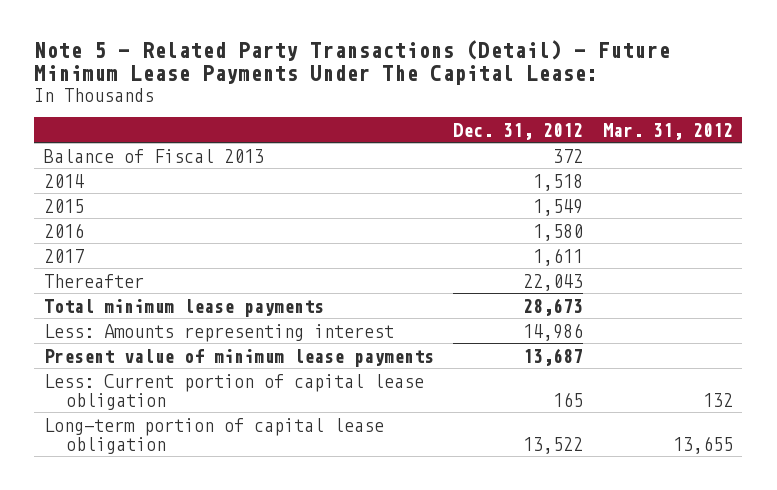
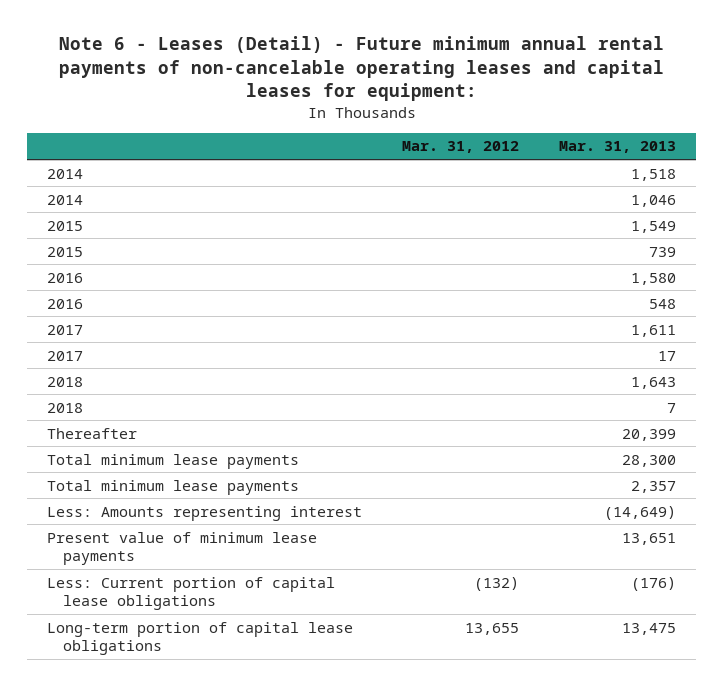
- Note 5 - Related Party Transactions (Detail) - Future Minimum Lease Payments Under The Capital Lease:
+ Note 6 - Leases (Detail) - Future minimum annual rental payments of non-cancelable operating leases and capital leases for equipment:
- | Dec. 31, 2012 | Mar. 31, 2012
+ | Mar. 31, 2012 | Mar. 31, 2013
- Balance of Fiscal 2013 | 372 |
+ 2014 | | 1,046
+ 2015 | | 739
+ 2016 | | 548
+ 2017 | | 17
+ 2018 | | 1,643
+ 2018 | | 7
+ Total minimum lease payments | | 2,357
- Less: Current portion of capital lease obligation | 165 | 132
- Long-term portion of capital lease obligation | 13,522 | 13,655
+ Less: Current portion of capital lease obligations | (132) | (176)
+ Long-term portion of capital lease obligations | 13,655 | 13,475

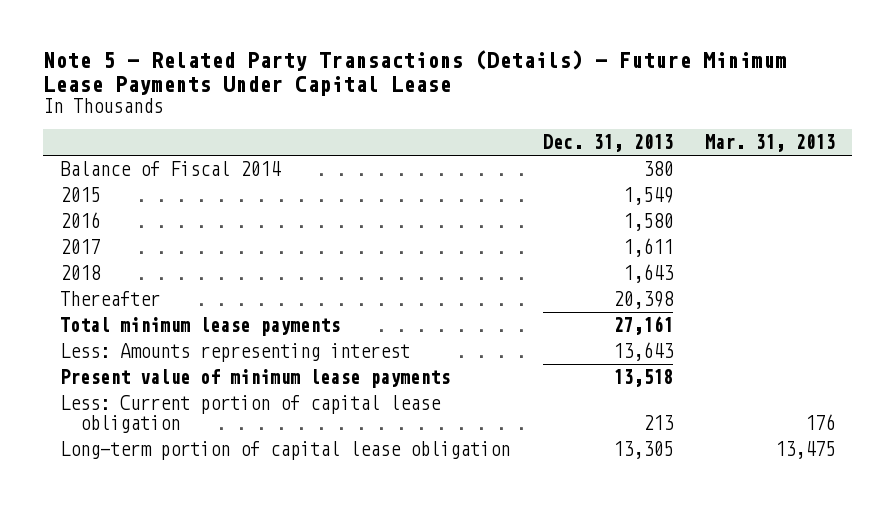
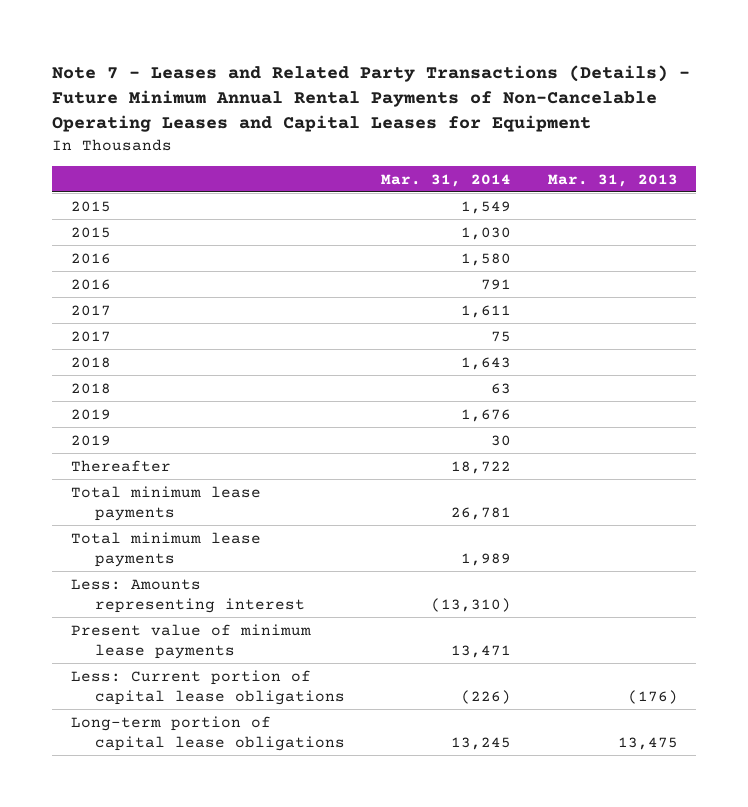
- Note 5 - Related Party Transactions (Details) - Future Minimum Lease Payments Under Capital Lease
+ Note 7 - Leases and Related Party Transactions (Details) - Future Minimum Annual Rental Payments of Non-Cancelable Operating Leases and Capital Leases for Equipment
- | Dec. 31, 2013 | Mar. 31, 2013
+ | Mar. 31, 2014 | Mar. 31, 2013
- Balance of Fiscal 2014 | 380 |
+ 2015 | 1,030 |
+ 2016 | 791 |
+ 2017 | 75 |
+ 2018 | 63 |
+ 2019 | 1,676 |
+ 2019 | 30 |
+ Total minimum lease payments | 1,989 |
- Less: Current portion of capital lease obligation | 213 | 176
- Long-term portion of capital lease obligation | 13,305 | 13,475
+ Less: Current portion of capital lease obligations | (226) | (176)
+ Long-term portion of capital lease obligations | 13,245 | 13,475

